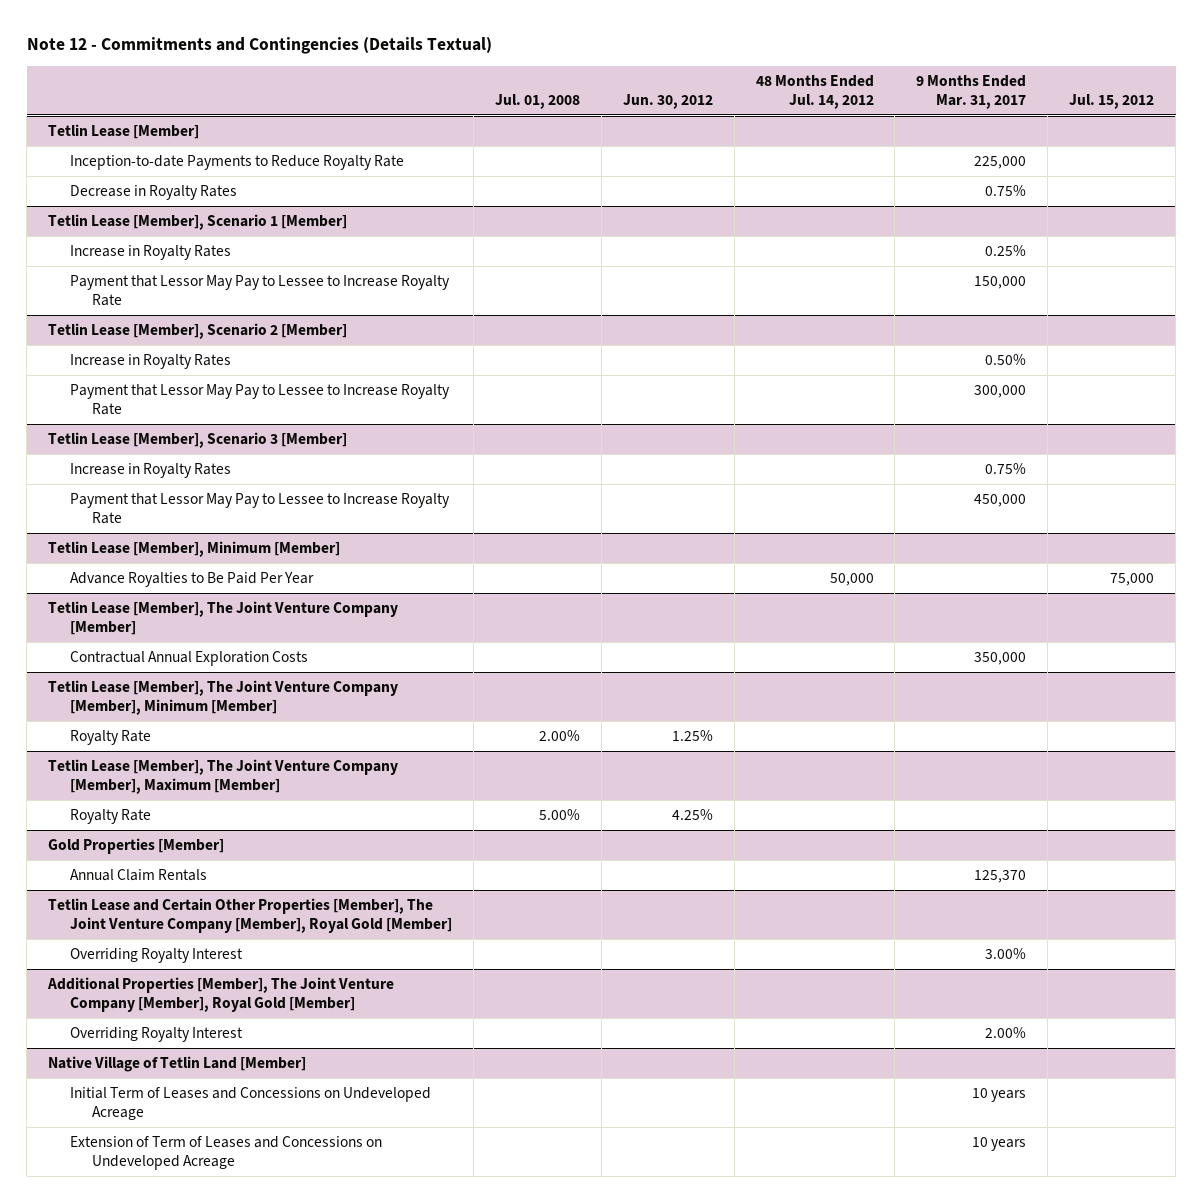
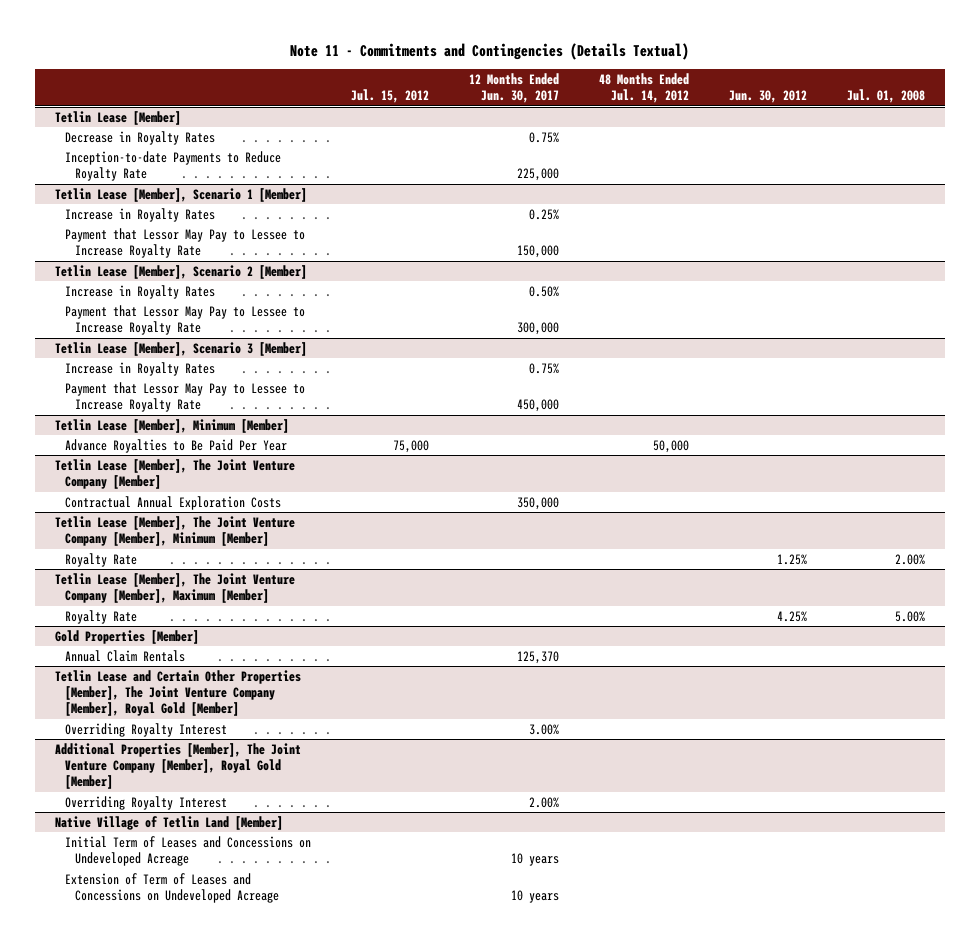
- Note 12 - Commitments and Contingencies (Details Textual)
+ Note 11 - Commitments and Contingencies (Details Textual)
- | Jul. 01, 2008 | Jun. 30, 2012 | 48 Months Ended Jul. 14, 2012 | 9 Months Ended Mar. 31, 2017 | Jul. 15, 2012
+ | Jul. 15, 2012 | 12 Months Ended Jun. 30, 2017 | 48 Months Ended Jul. 14, 2012 | Jun. 30, 2012 | Jul. 01, 2008
@ Tetlin Lease [Member]
moved down: Inception-to-date Payments to Reduce Royalty Rate | | 225,000 | | |

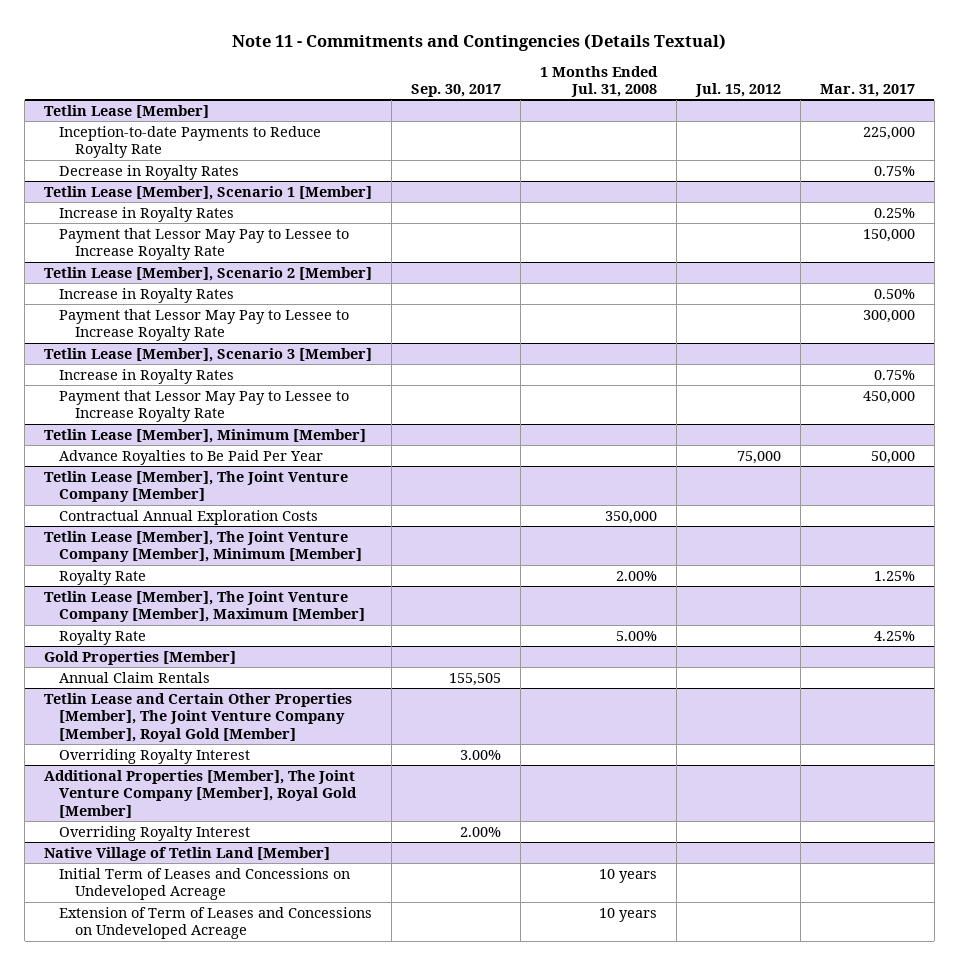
- | Jul. 15, 2012 | 12 Months Ended Jun. 30, 2017 | 48 Months Ended Jul. 14, 2012 | Jun. 30, 2012 | Jul. 01, 2008
+ | Sep. 30, 2017 | 1 Months Ended Jul. 31, 2008 | Jul. 15, 2012 | Mar. 31, 2017
@ Tetlin Lease [Member]
moved down: Decrease in Royalty Rates | | | | 0.75%

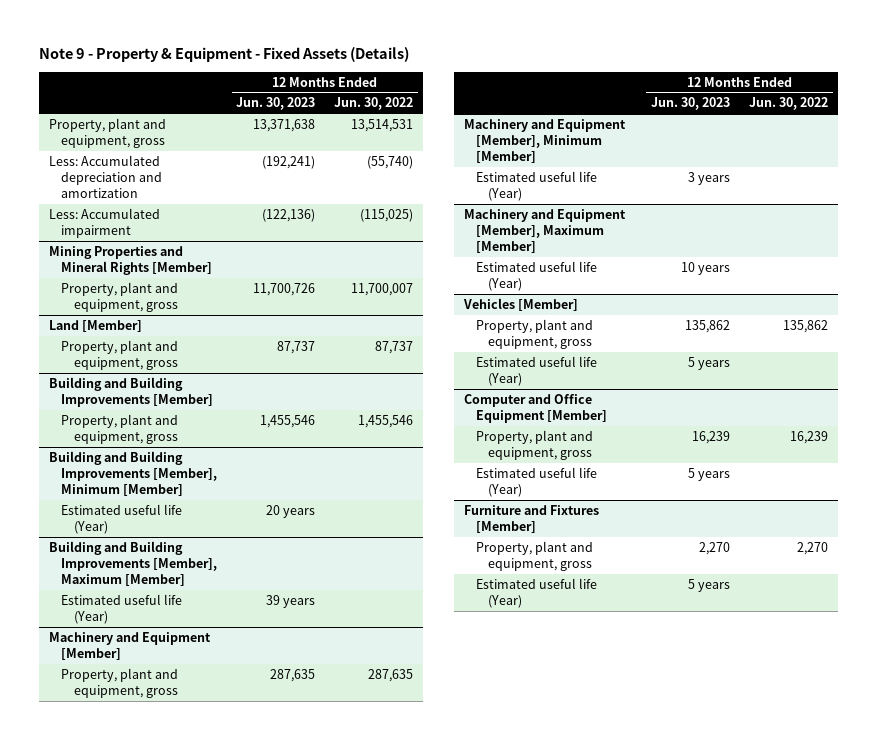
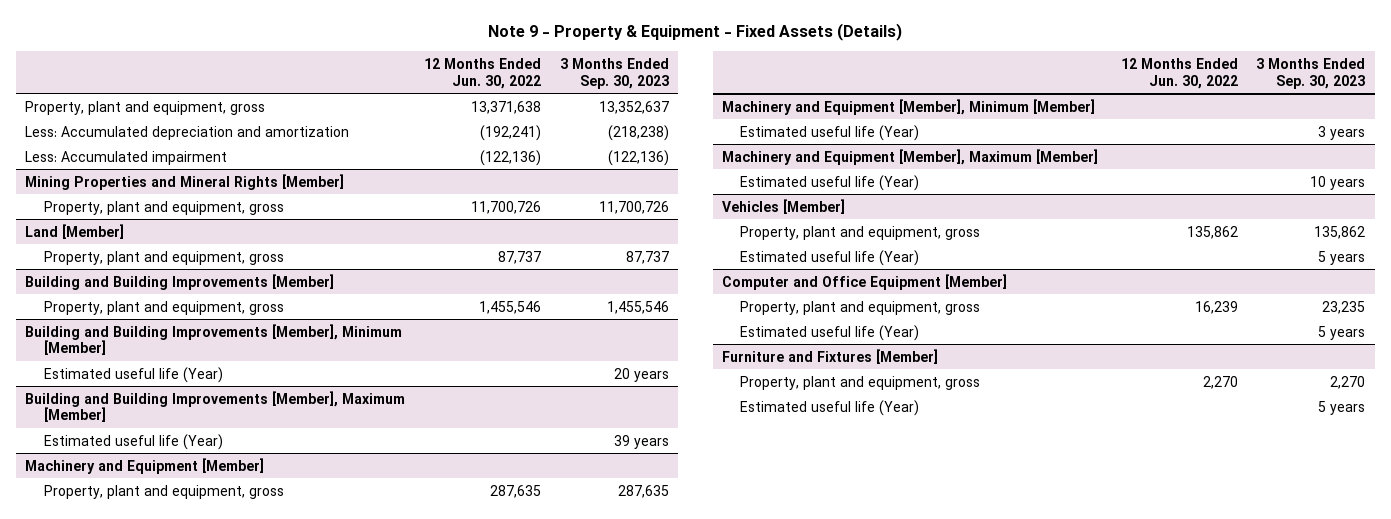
- | 12 Months Ended Jun. 30, 2023 | 12 Months Ended Jun. 30, 2022
+ | 12 Months Ended Jun. 30, 2022 | 3 Months Ended Sep. 30, 2023
- Property, plant and equipment, gross | 13,371,638 | 13,514,531
- Less: Accumulated depreciation and amortization | (192,241) | (55,740)
- Less: Accumulated impairment | (122,136) | (115,025)
+ Property, plant and equipment, gross | 13,371,638 | 13,352,637
+ Less: Accumulated depreciation and amortization | (192,241) | (218,238)
+ Less: Accumulated impairment | (122,136) | (122,136)
@ Mining Properties and Mineral Rights [Member]
- Property, plant and equipment, gross | 11,700,726 | 11,700,007
+ Property, plant and equipment, gross | 11,700,726 | 11,700,726

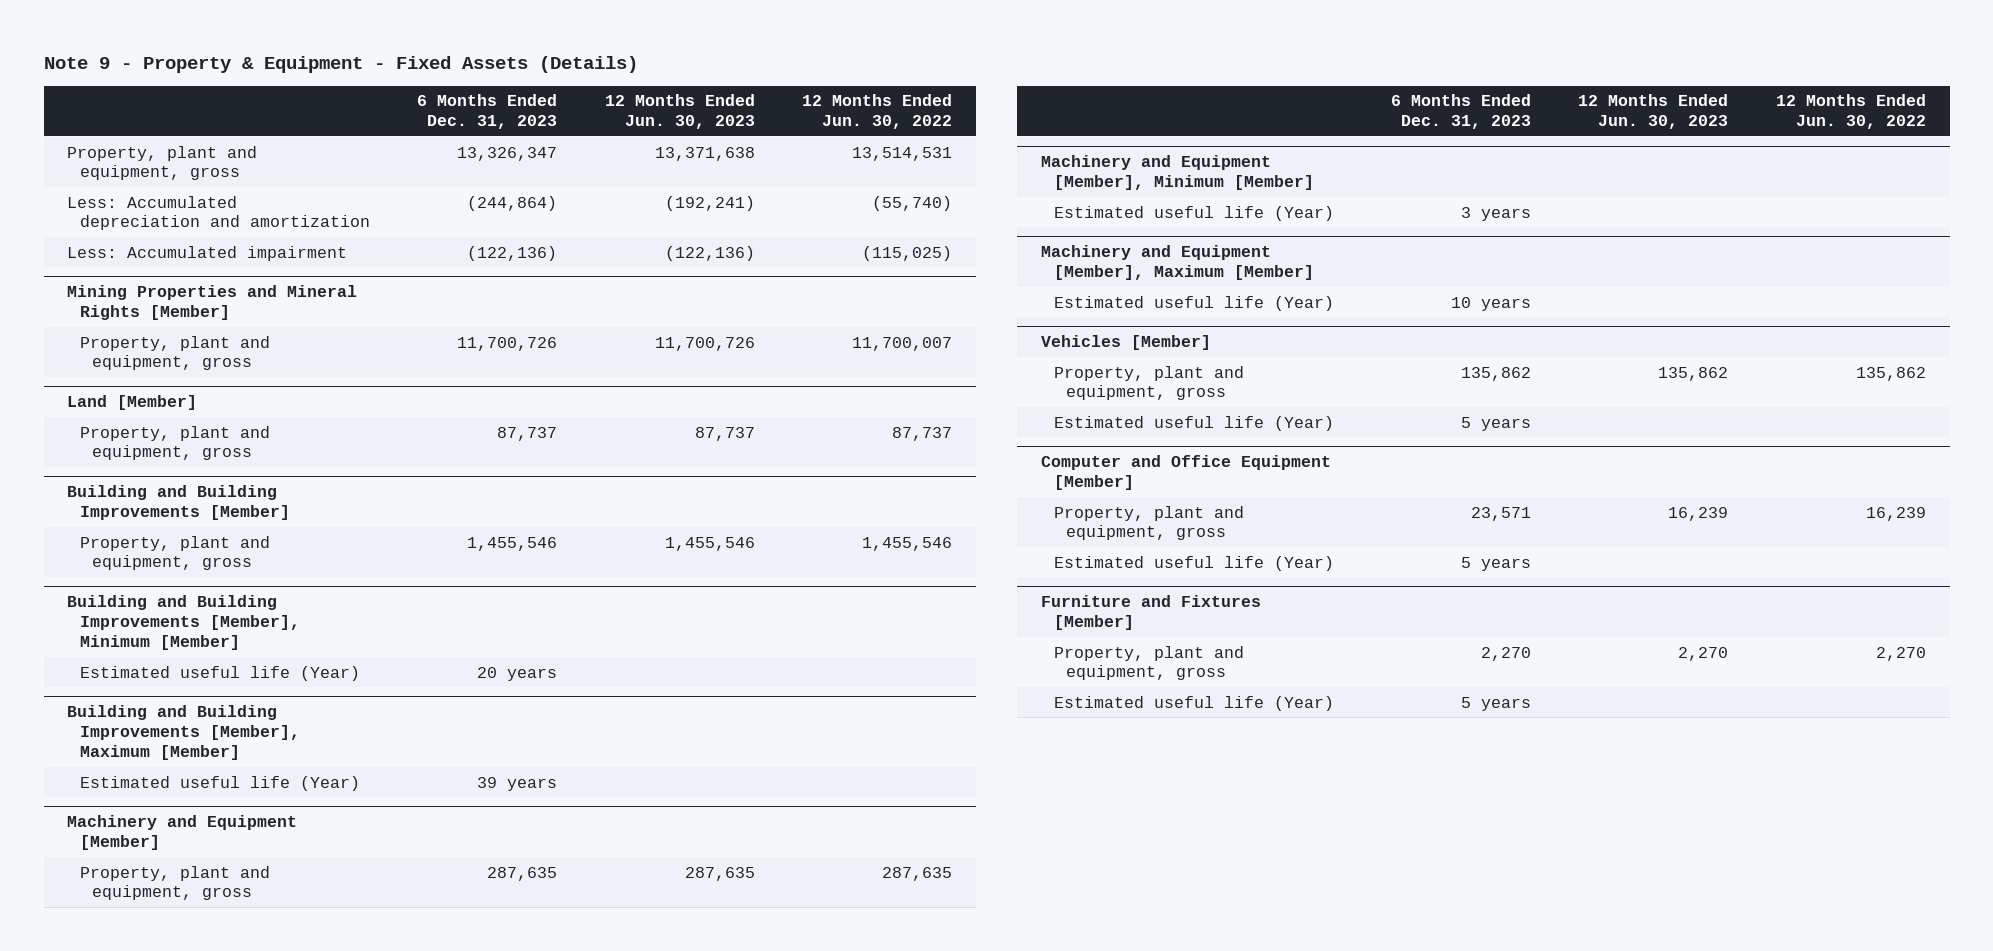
- | 12 Months Ended Jun. 30, 2022 | 3 Months Ended Sep. 30, 2023
+ | 6 Months Ended Dec. 31, 2023 | 12 Months Ended Jun. 30, 2023 | 12 Months Ended Jun. 30, 2022
- Property, plant and equipment, gross | 13,371,638 | 13,352,637
- Less: Accumulated depreciation and amortization | (192,241) | (218,238)
- Less: Accumulated impairment | (122,136) | (122,136)
+ Property, plant and equipment, gross | 13,326,347 | 13,371,638 | 13,514,531
+ Less: Accumulated depreciation and amortization | (244,864) | (192,241) | (55,740)
+ Less: Accumulated impairment | (122,136) | (122,136) | (115,025)
@ Mining Properties and Mineral Rights [Member]
- Property, plant and equipment, gross | 11,700,726 | 11,700,726
+ Property, plant and equipment, gross | 11,700,726 | 11,700,726 | 11,700,007

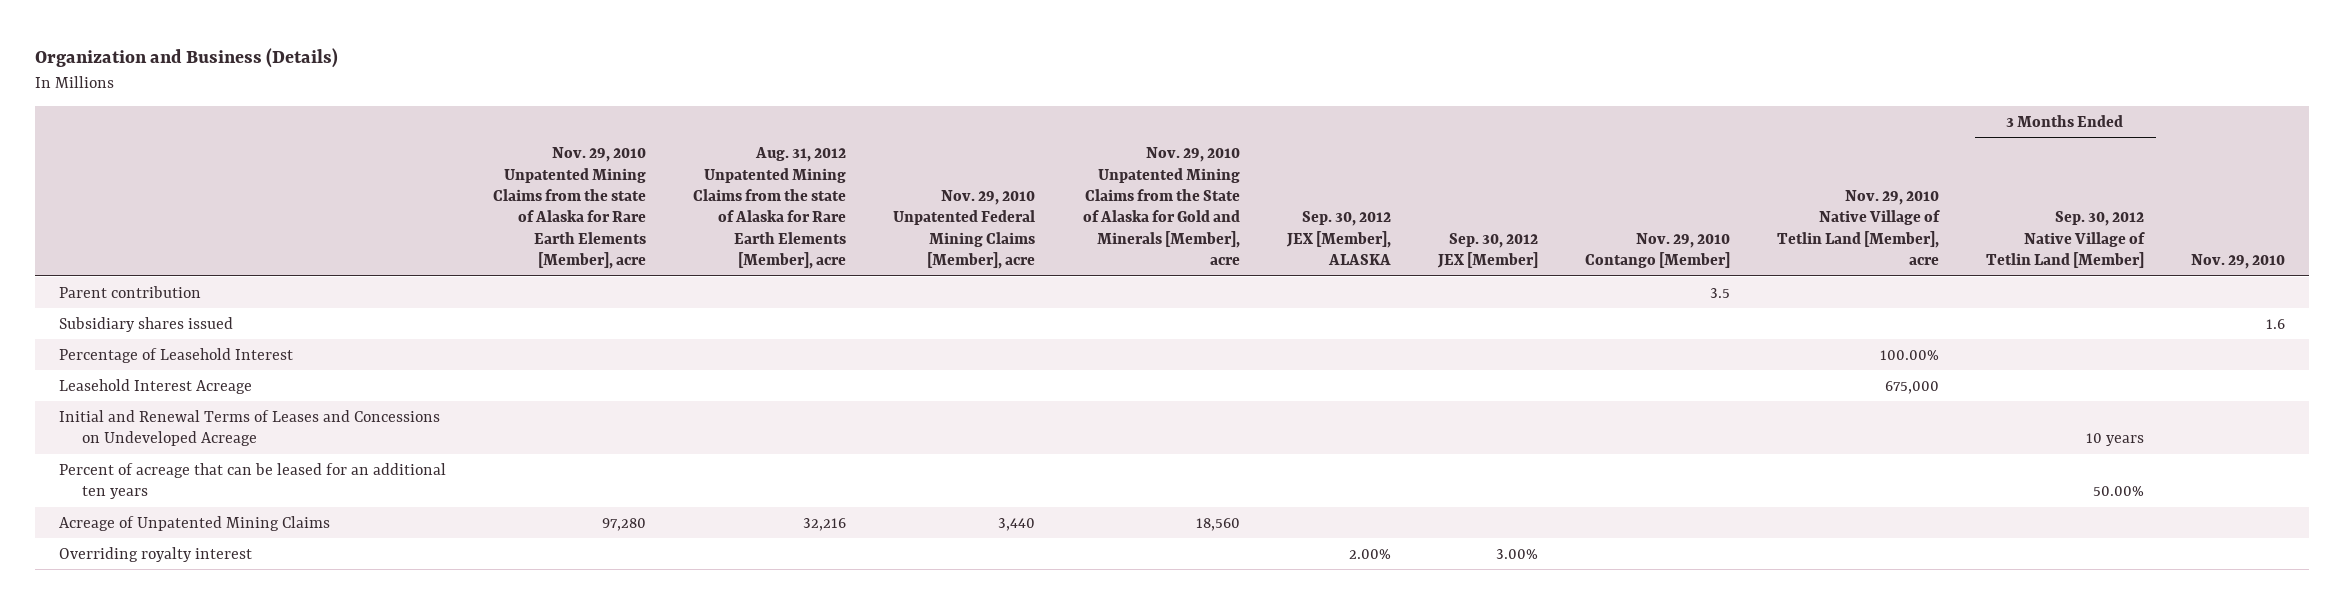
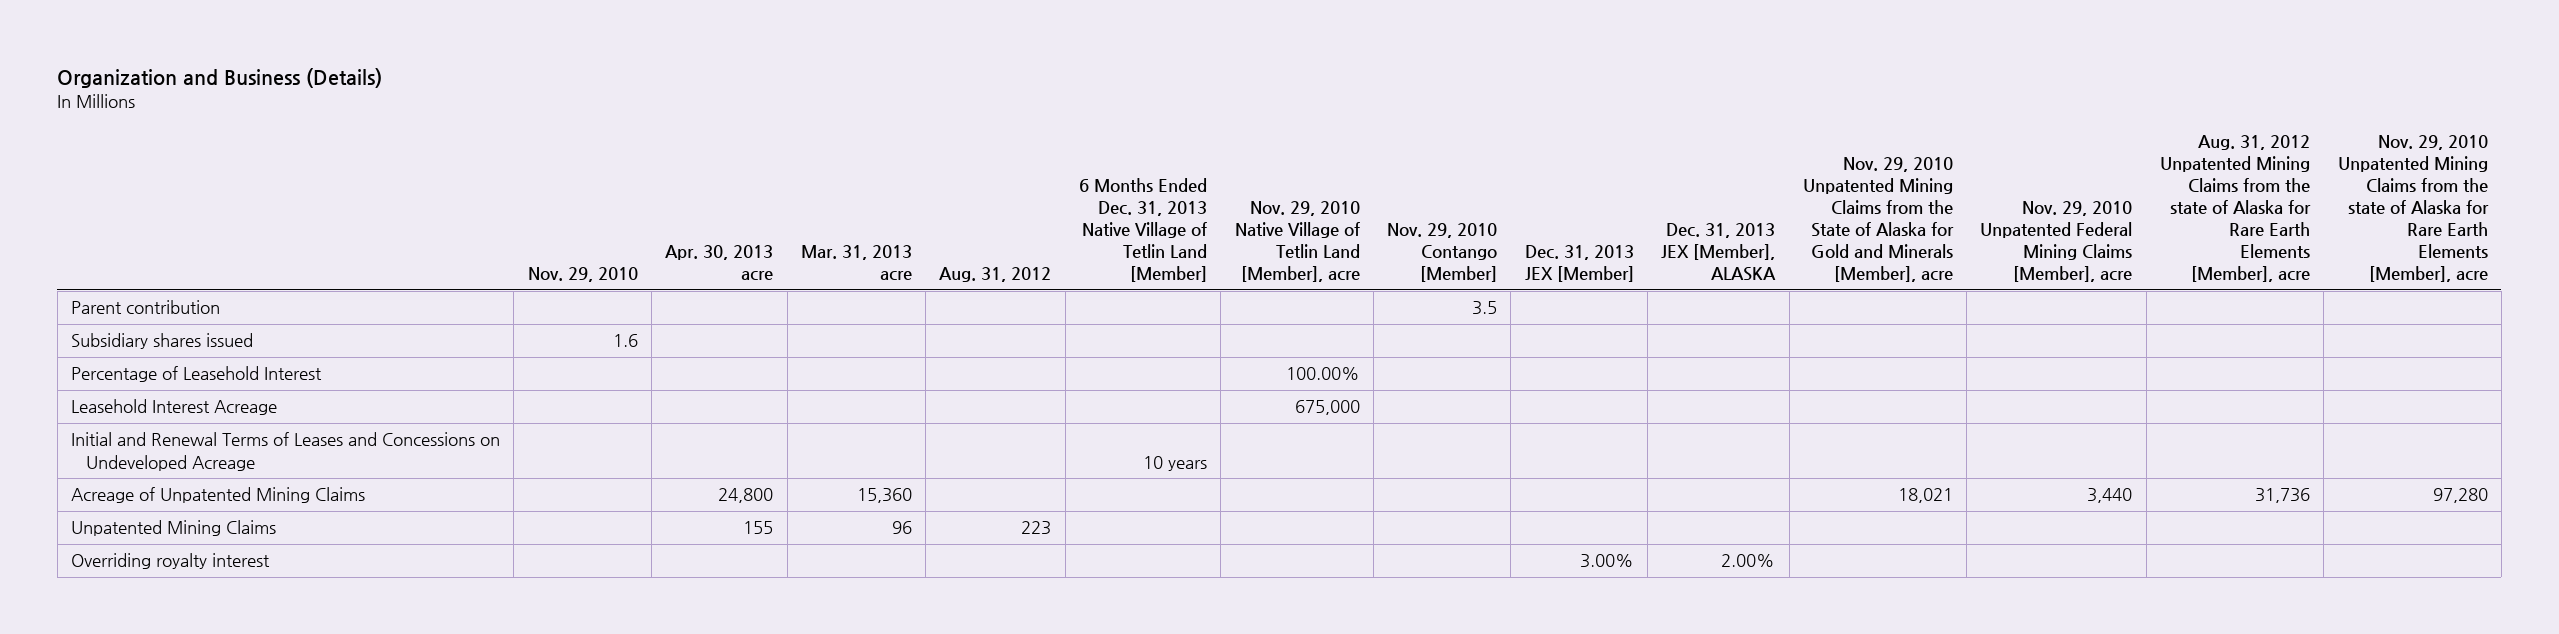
- | Nov. 29, 2010 Unpatented Mining Claims from the state of Alaska for Rare Earth Elements [Member], acre | Aug. 31, 2012 Unpatented Mining Claims from the state of Alaska for Rare Earth Elements [Member], acre | Nov. 29, 2010 Unpatented Federal Mining Claims [Member], acre | Nov. 29, 2010 Unpatented Mining Claims from the State of Alaska for Gold and Minerals [Member], acre | Sep. 30, 2012 JEX [Member], ALASKA | Sep. 30, 2012 JEX [Member] | Nov. 29, 2010 Contango [Member] | Nov. 29, 2010 Native Village of Tetlin Land [Member], acre | 3 Months Ended Sep. 30, 2012 Native Village of Tetlin Land [Member] | Nov. 29, 2010
+ | Nov. 29, 2010 | Apr. 30, 2013 acre | Mar. 31, 2013 acre | Aug. 31, 2012 | 6 Months Ended Dec. 31, 2013 Native Village of Tetlin Land [Member] | Nov. 29, 2010 Native Village of Tetlin Land [Member], acre | Nov. 29, 2010 Contango [Member] | Dec. 31, 2013 JEX [Member] | Dec. 31, 2013 JEX [Member], ALASKA | Nov. 29, 2010 Unpatented Mining Claims from the State of Alaska for Gold and Minerals [Member], acre | Nov. 29, 2010 Unpatented Federal Mining Claims [Member], acre | Aug. 31, 2012 Unpatented Mining Claims from the state of Alaska for Rare Earth Elements [Member], acre | Nov. 29, 2010 Unpatented Mining Claims from the state of Alaska for Rare Earth Elements [Member], acre
- Percent of acreage that can be leased for an additional ten years | | | | | | | | | 50.00% |
- Acreage of Unpatented Mining Claims | 97,280 | 32,216 | 3,440 | 18,560 | | | | | |
+ Acreage of Unpatented Mining Claims | | 24,800 | 15,360 | | | | | | | 18,021 | 3,440 | 31,736 | 97,280
+ Unpatented Mining Claims | | 155 | 96 | 223 | | | | | | | | |

